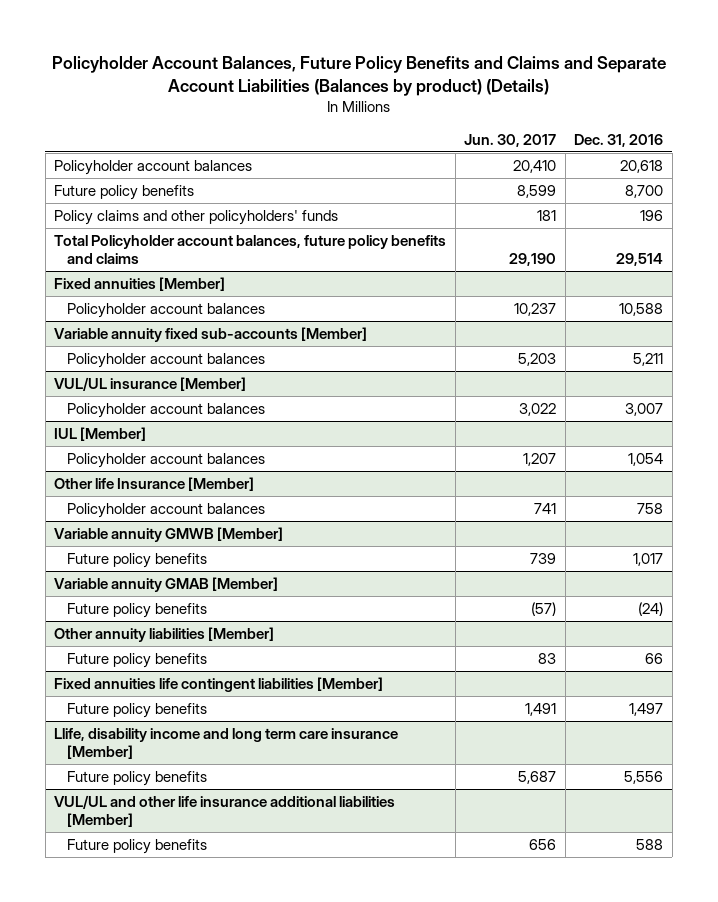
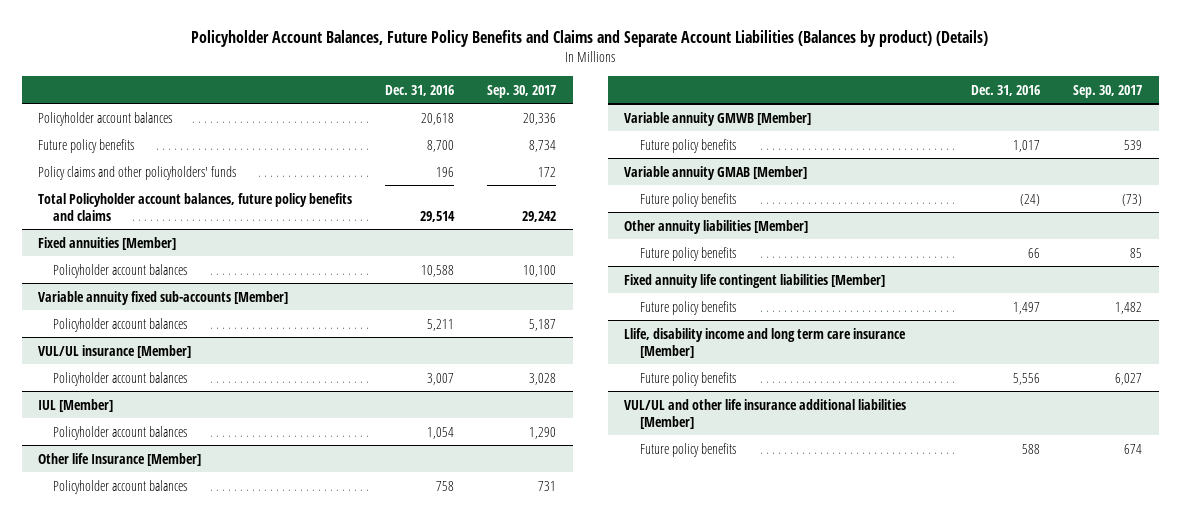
- | Jun. 30, 2017 | Dec. 31, 2016
+ | Dec. 31, 2016 | Sep. 30, 2017
- Fixed annuities life contingent liabilities [Member]
+ Fixed annuity life contingent liabilities [Member]

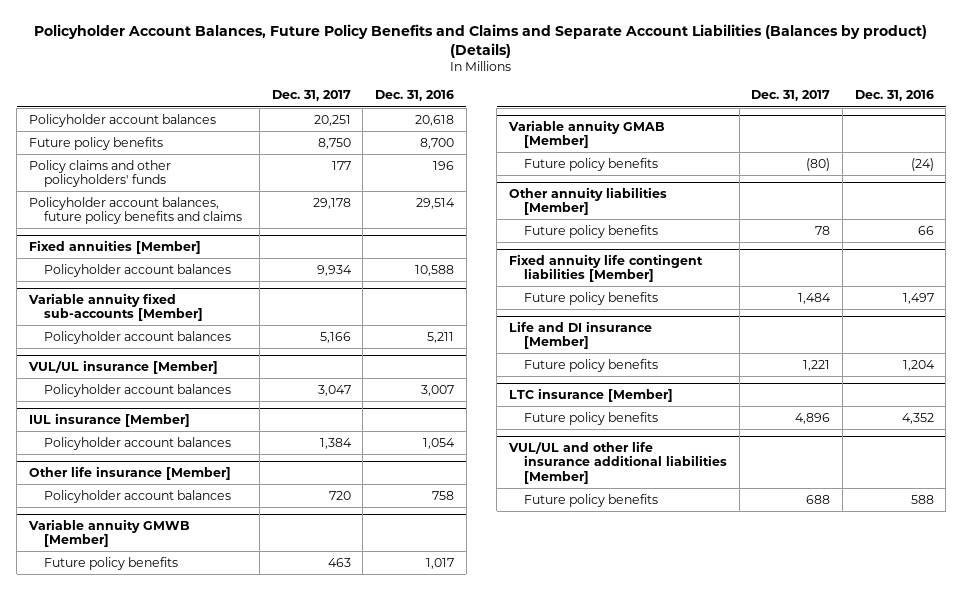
- | Dec. 31, 2016 | Sep. 30, 2017
+ | Dec. 31, 2017 | Dec. 31, 2016
- Total Policyholder account balances, future policy benefits and claims | 29,514 | 29,242
+ Policyholder account balances, future policy benefits and claims | 29,178 | 29,514
- IUL [Member]
+ IUL insurance [Member]
- Other life Insurance [Member]
+ Other life insurance [Member]
- Llife, disability income and long term care insurance [Member]
- Future policy benefits | 5,556 | 6,027
+ Life and DI insurance [Member]
+ Future policy benefits | 1,221 | 1,204
+ LTC insurance [Member]
+ Future policy benefits | 4,896 | 4,352

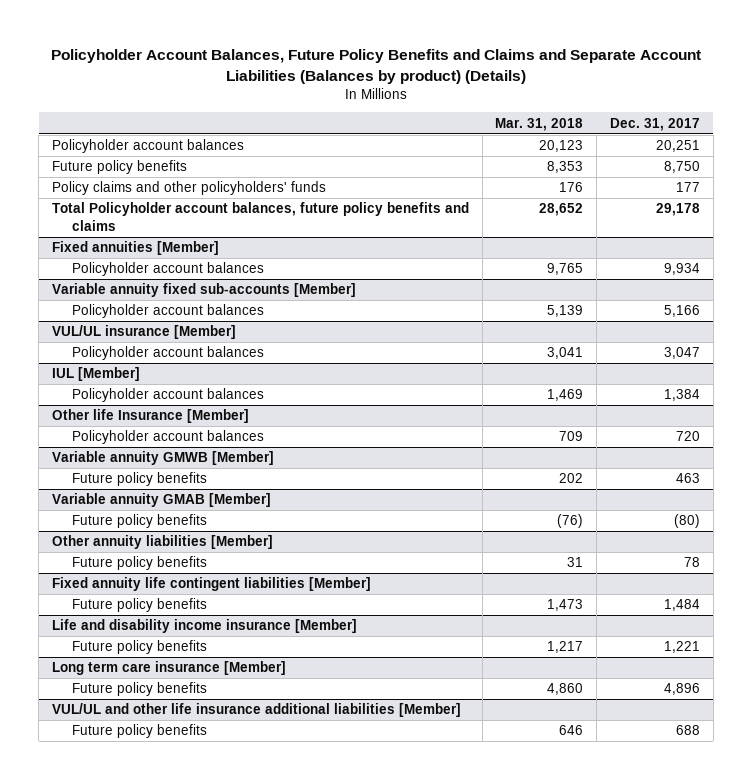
- | Dec. 31, 2017 | Dec. 31, 2016
+ | Mar. 31, 2018 | Dec. 31, 2017
- Policyholder account balances, future policy benefits and claims | 29,178 | 29,514
+ Total Policyholder account balances, future policy benefits and claims | 28,652 | 29,178
- IUL insurance [Member]
+ IUL [Member]
- Other life insurance [Member]
+ Other life Insurance [Member]
- Life and DI insurance [Member]
+ Life and disability income insurance [Member]
- LTC insurance [Member]
+ Long term care insurance [Member]

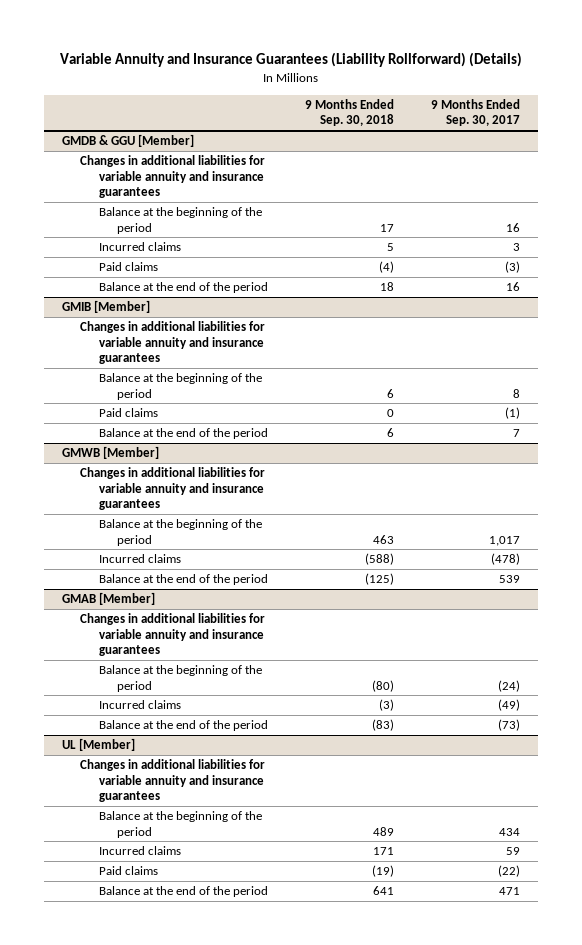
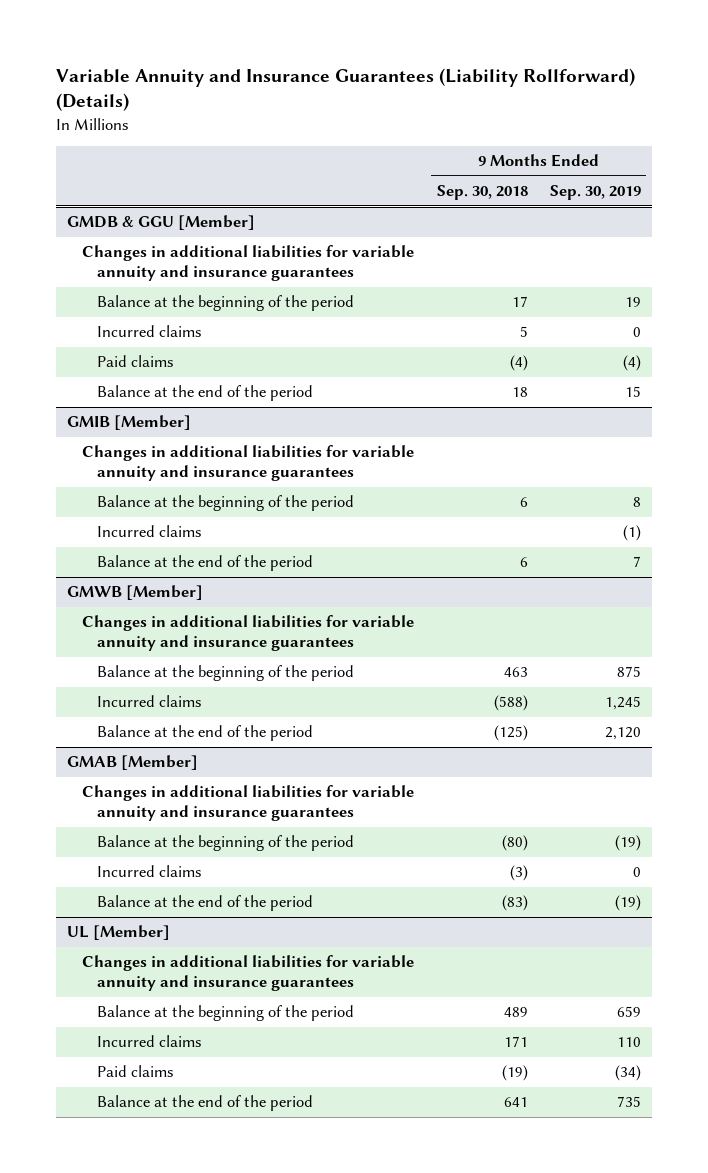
- | 9 Months Ended Sep. 30, 2018 | 9 Months Ended Sep. 30, 2017
+ | 9 Months Ended Sep. 30, 2018 | 9 Months Ended Sep. 30, 2019
@ GMIB [Member]
- Paid claims | 0 | (1)
+ Incurred claims | | (1)

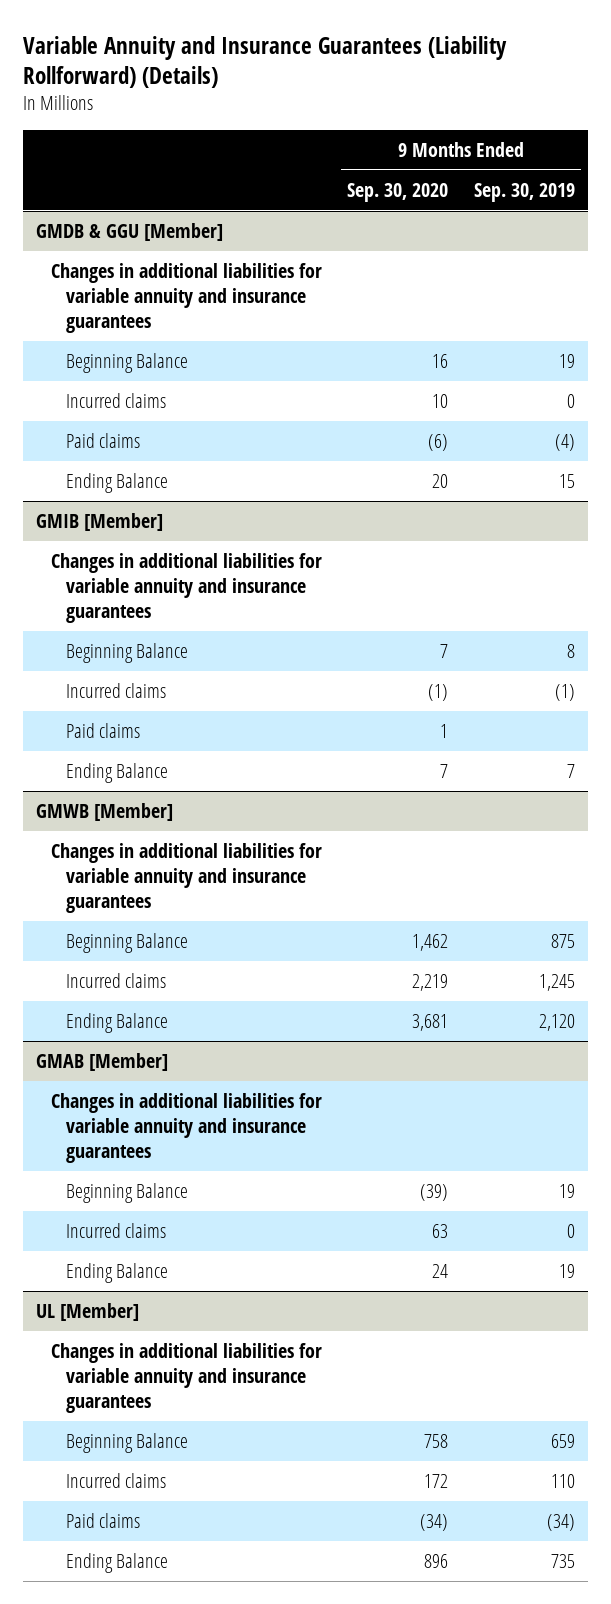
- | 9 Months Ended Sep. 30, 2018 | 9 Months Ended Sep. 30, 2019
+ | 9 Months Ended Sep. 30, 2020 | 9 Months Ended Sep. 30, 2019
@ GMDB & GGU [Member]
- Balance at the beginning of the period | 17 | 19
+ Beginning Balance | 16 | 19
- Balance at the end of the period | 18 | 15
+ Ending Balance | 20 | 15
@ GMIB [Member]
- Balance at the beginning of the period | 6 | 8
+ Beginning Balance | 7 | 8
- Balance at the end of the period | 6 | 7
+ Paid claims | 1 |
+ Ending Balance | 7 | 7
@ GMWB [Member]
- Balance at the beginning of the period | 463 | 875
+ Beginning Balance | 1,462 | 875
- Balance at the end of the period | (125) | 2,120
+ Ending Balance | 3,681 | 2,120
@ GMAB [Member]
- Balance at the beginning of the period | (80) | (19)
+ Beginning Balance | (39) | 19
- Balance at the end of the period | (83) | (19)
+ Ending Balance | 24 | 19
@ UL [Member]
- Balance at the beginning of the period | 489 | 659
+ Beginning Balance | 758 | 659
- Balance at the end of the period | 641 | 735
+ Ending Balance | 896 | 735

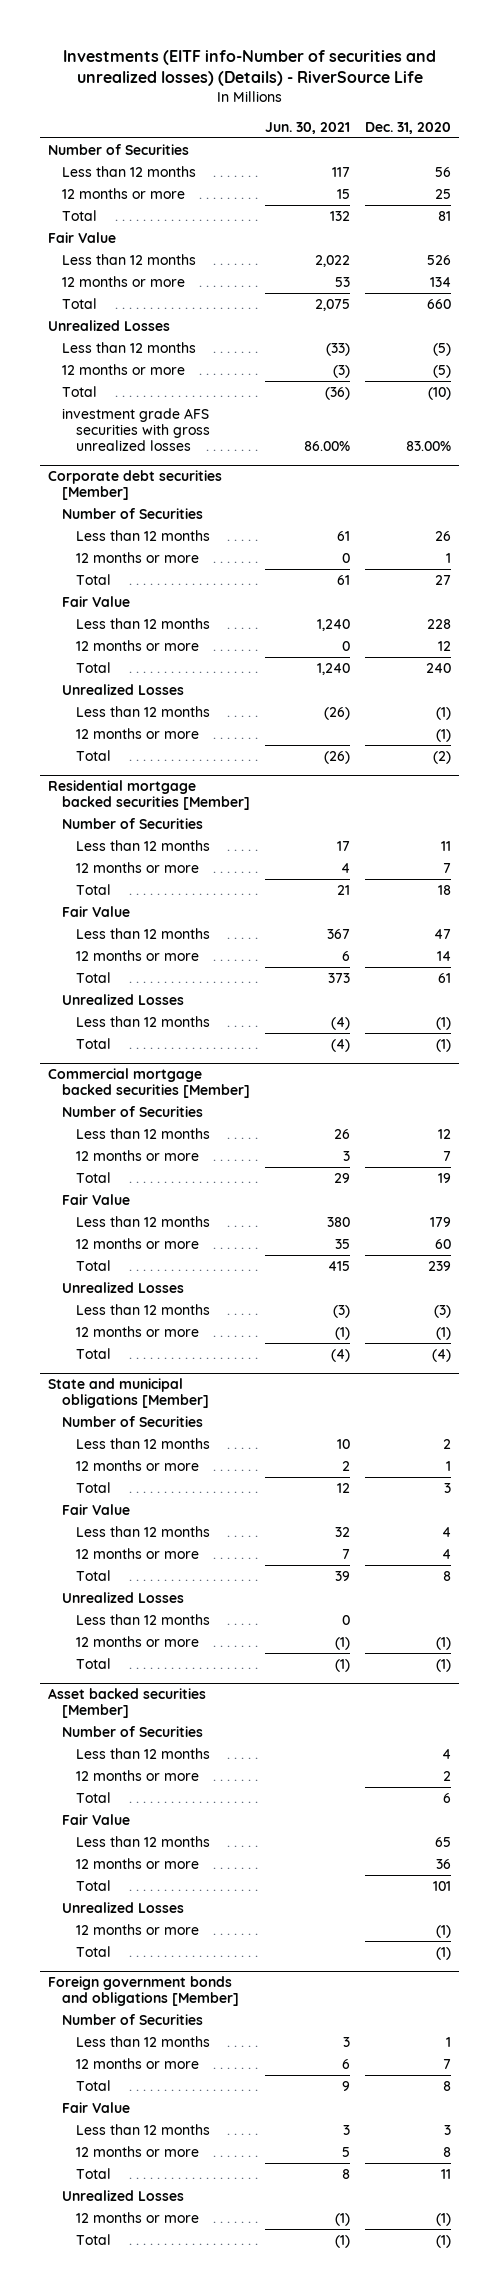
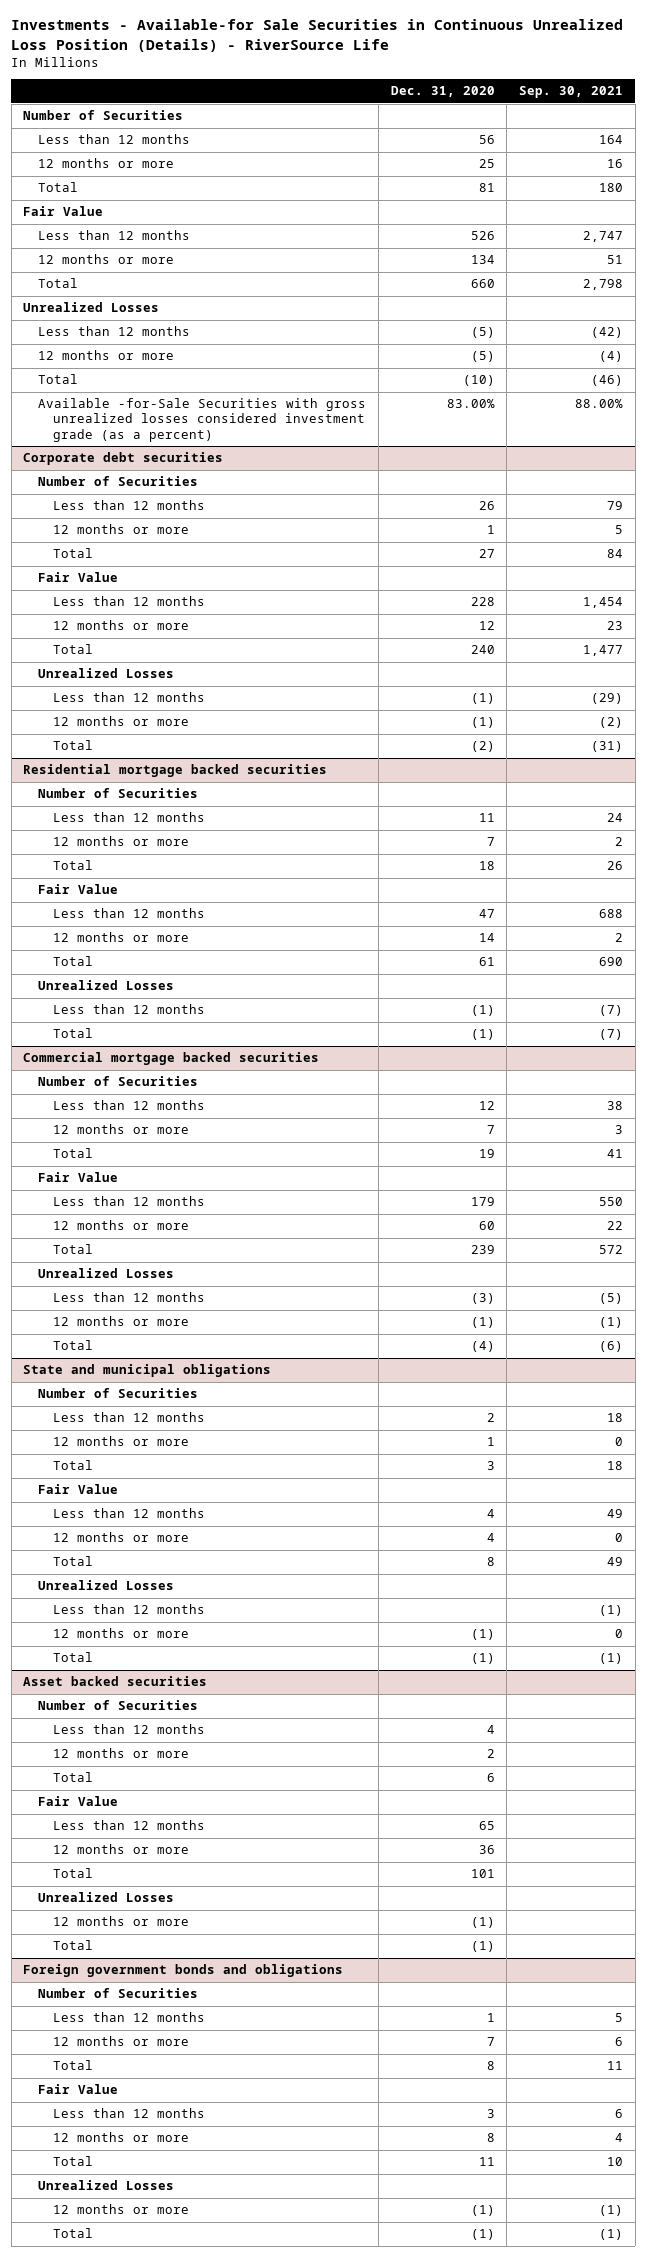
- Investments (EITF info-Number of securities and unrealized losses) (Details) - RiverSource Life
+ Investments - Available-for Sale Securities in Continuous Unrealized Loss Position (Details) - RiverSource Life
- | Jun. 30, 2021 | Dec. 31, 2020
+ | Dec. 31, 2020 | Sep. 30, 2021
- investment grade AFS securities with gross unrealized losses | 86.00% | 83.00%
- Corporate debt securities [Member]
+ Available -for-Sale Securities with gross unrealized losses considered investment grade (as a percent) | 83.00% | 88.00%
+ Corporate debt securities
- Residential mortgage backed securities [Member]
+ Residential mortgage backed securities
- Commercial mortgage backed securities [Member]
+ Commercial mortgage backed securities
- State and municipal obligations [Member]
+ State and municipal obligations
- Asset backed securities [Member]
+ Asset backed securities
- Foreign government bonds and obligations [Member]
+ Foreign government bonds and obligations

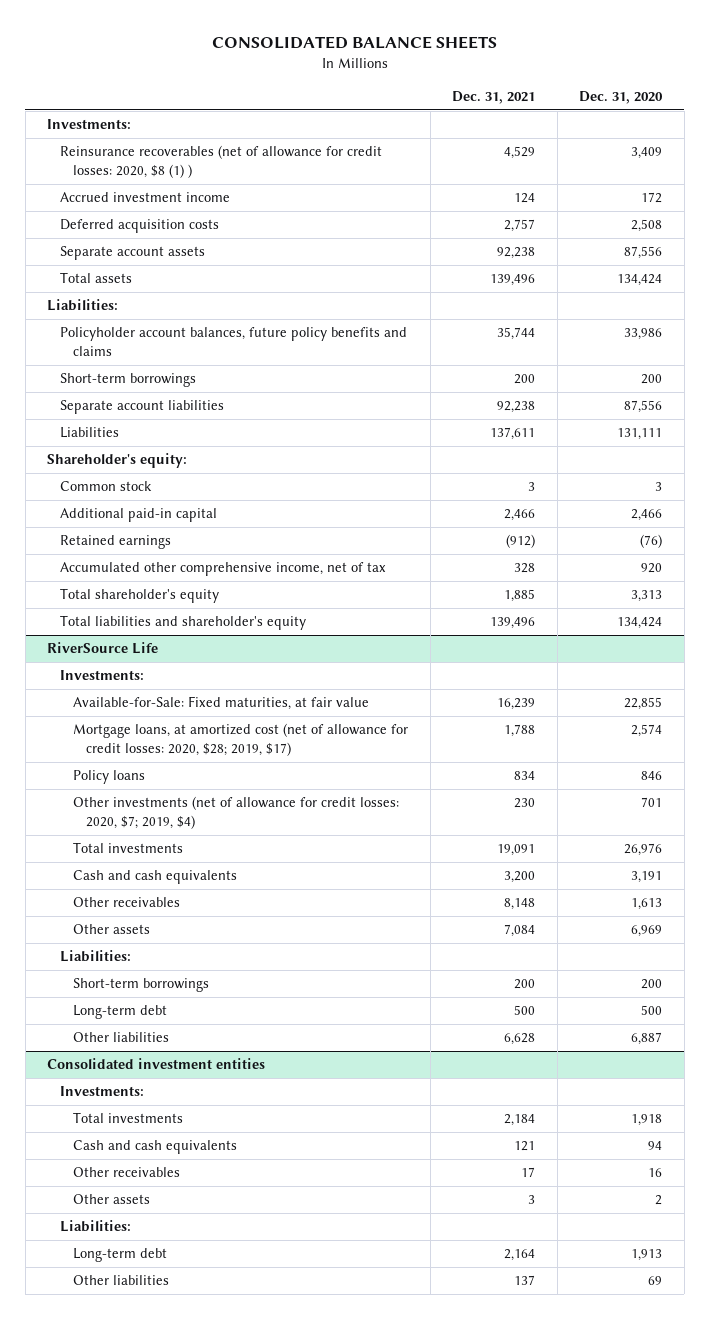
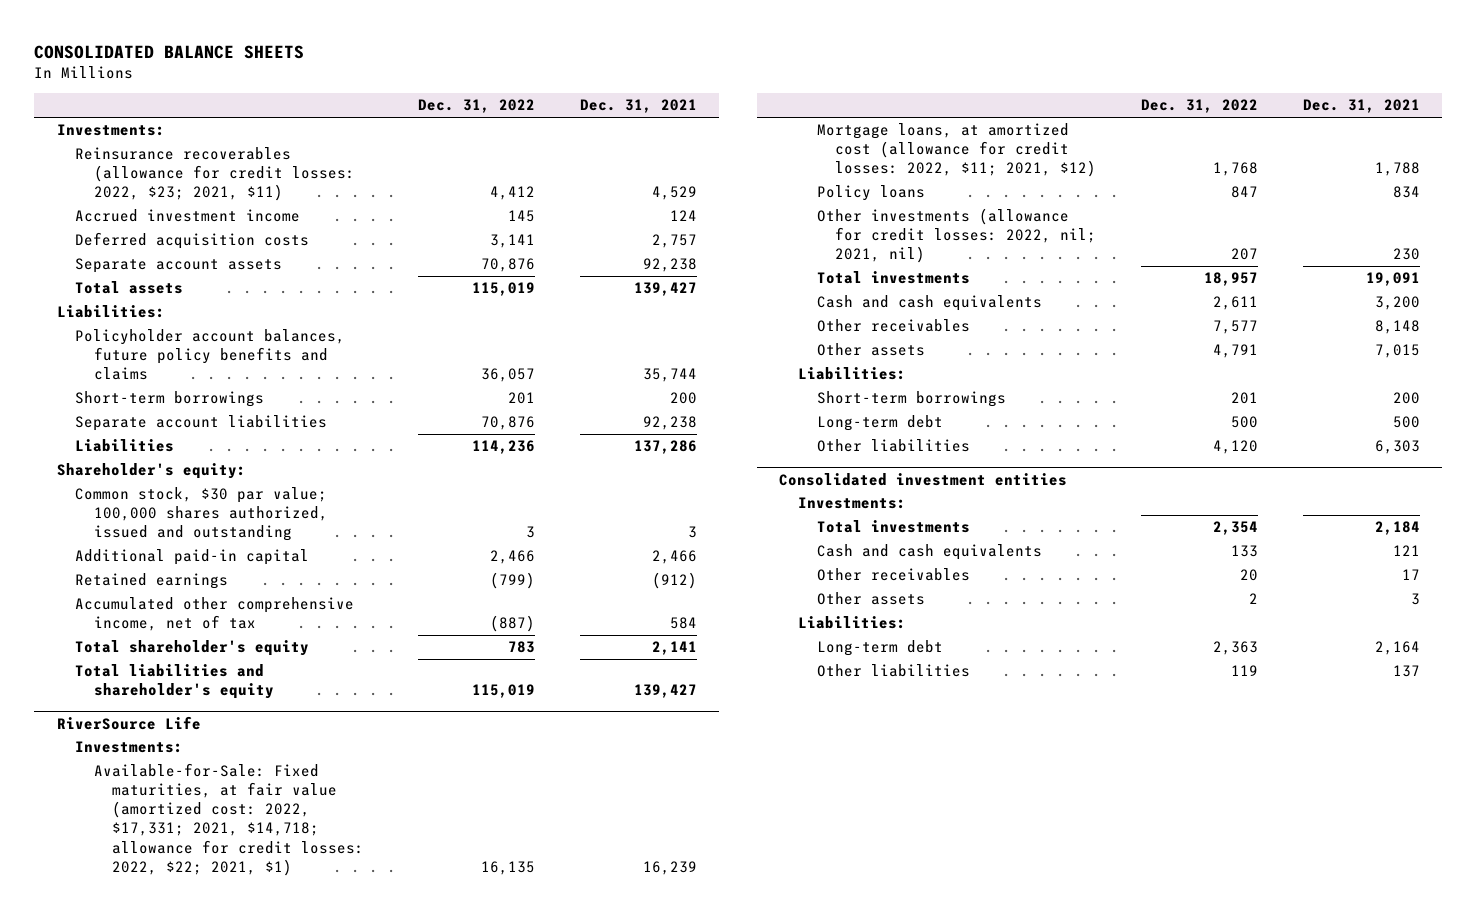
- | Dec. 31, 2021 | Dec. 31, 2020
+ | Dec. 31, 2022 | Dec. 31, 2021
- Reinsurance recoverables (net of allowance for credit losses: 2020, $8 (1) ) | 4,529 | 3,409
+ Reinsurance recoverables (allowance for credit losses: 2022, $23; 2021, $11) | 4,412 | 4,529
- Total assets | 139,496 | 134,424
+ Total assets | 115,019 | 139,427
- Liabilities | 137,611 | 131,111
+ Liabilities | 114,236 | 137,286
- Common stock | 3 | 3
+ Common stock, $30 par value; 100,000 shares authorized, issued and outstanding | 3 | 3
- Accumulated other comprehensive income, net of tax | 328 | 920
- Total shareholder's equity | 1,885 | 3,313
- Total liabilities and shareholder's equity | 139,496 | 134,424
+ Accumulated other comprehensive income, net of tax | (887) | 584
+ Total shareholder's equity | 783 | 2,141
+ Total liabilities and shareholder's equity | 115,019 | 139,427
@ RiverSource Life
- Available-for-Sale: Fixed maturities, at fair value | 16,239 | 22,855
- Mortgage loans, at amortized cost (net of allowance for credit losses: 2020, $28; 2019, $17) | 1,788 | 2,574
+ Available-for-Sale: Fixed maturities, at fair value (amortized cost: 2022, $17,331; 2021, $14,718; allowance for credit losses: 2022, $22; 2021, $1) | 16,135 | 16,239
+ Mortgage loans, at amortized cost (allowance for credit losses: 2022, $11; 2021, $12) | 1,768 | 1,788
- Other investments (net of allowance for credit losses: 2020, $7; 2019, $4) | 230 | 701
+ Other investments (allowance for credit losses: 2022, nil; 2021, nil) | 207 | 230
- Other assets | 7,084 | 6,969
+ Other assets | 4,791 | 7,015
- Other liabilities | 6,628 | 6,887
+ Other liabilities | 4,120 | 6,303

